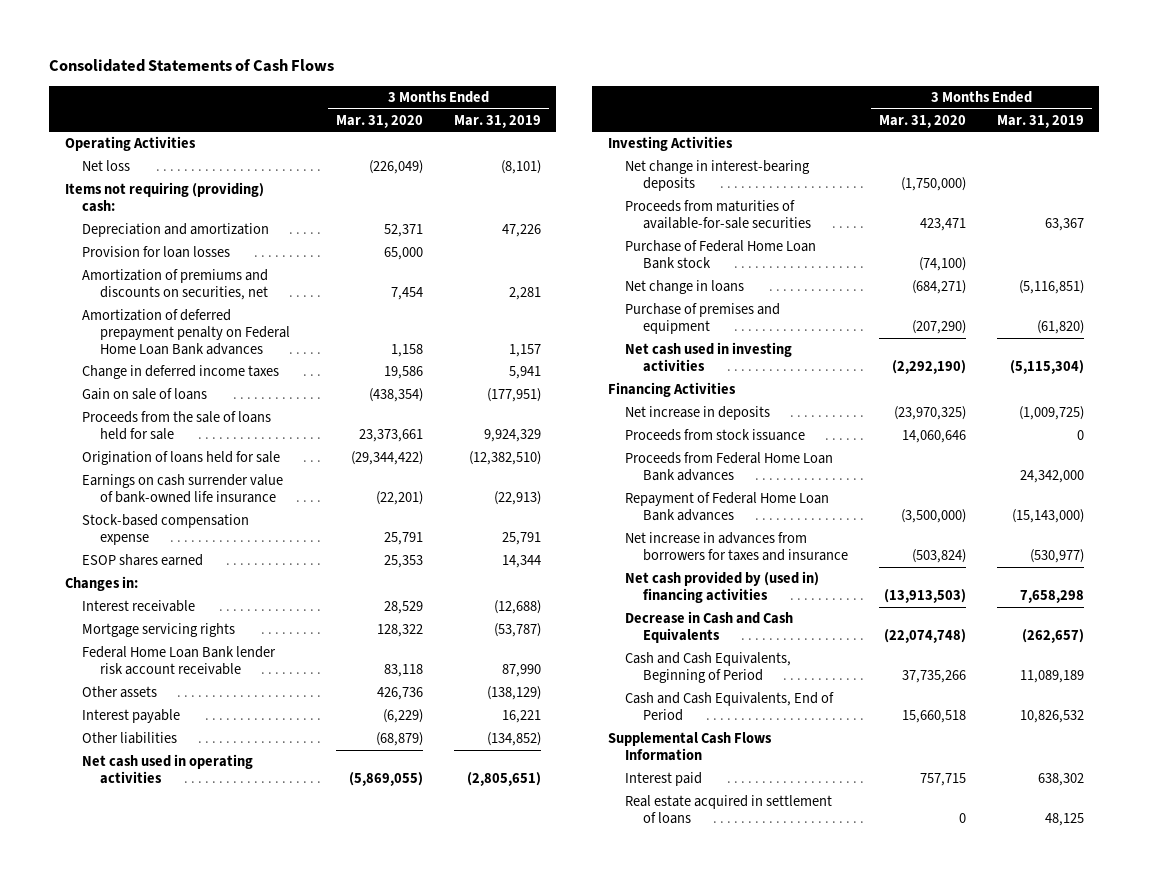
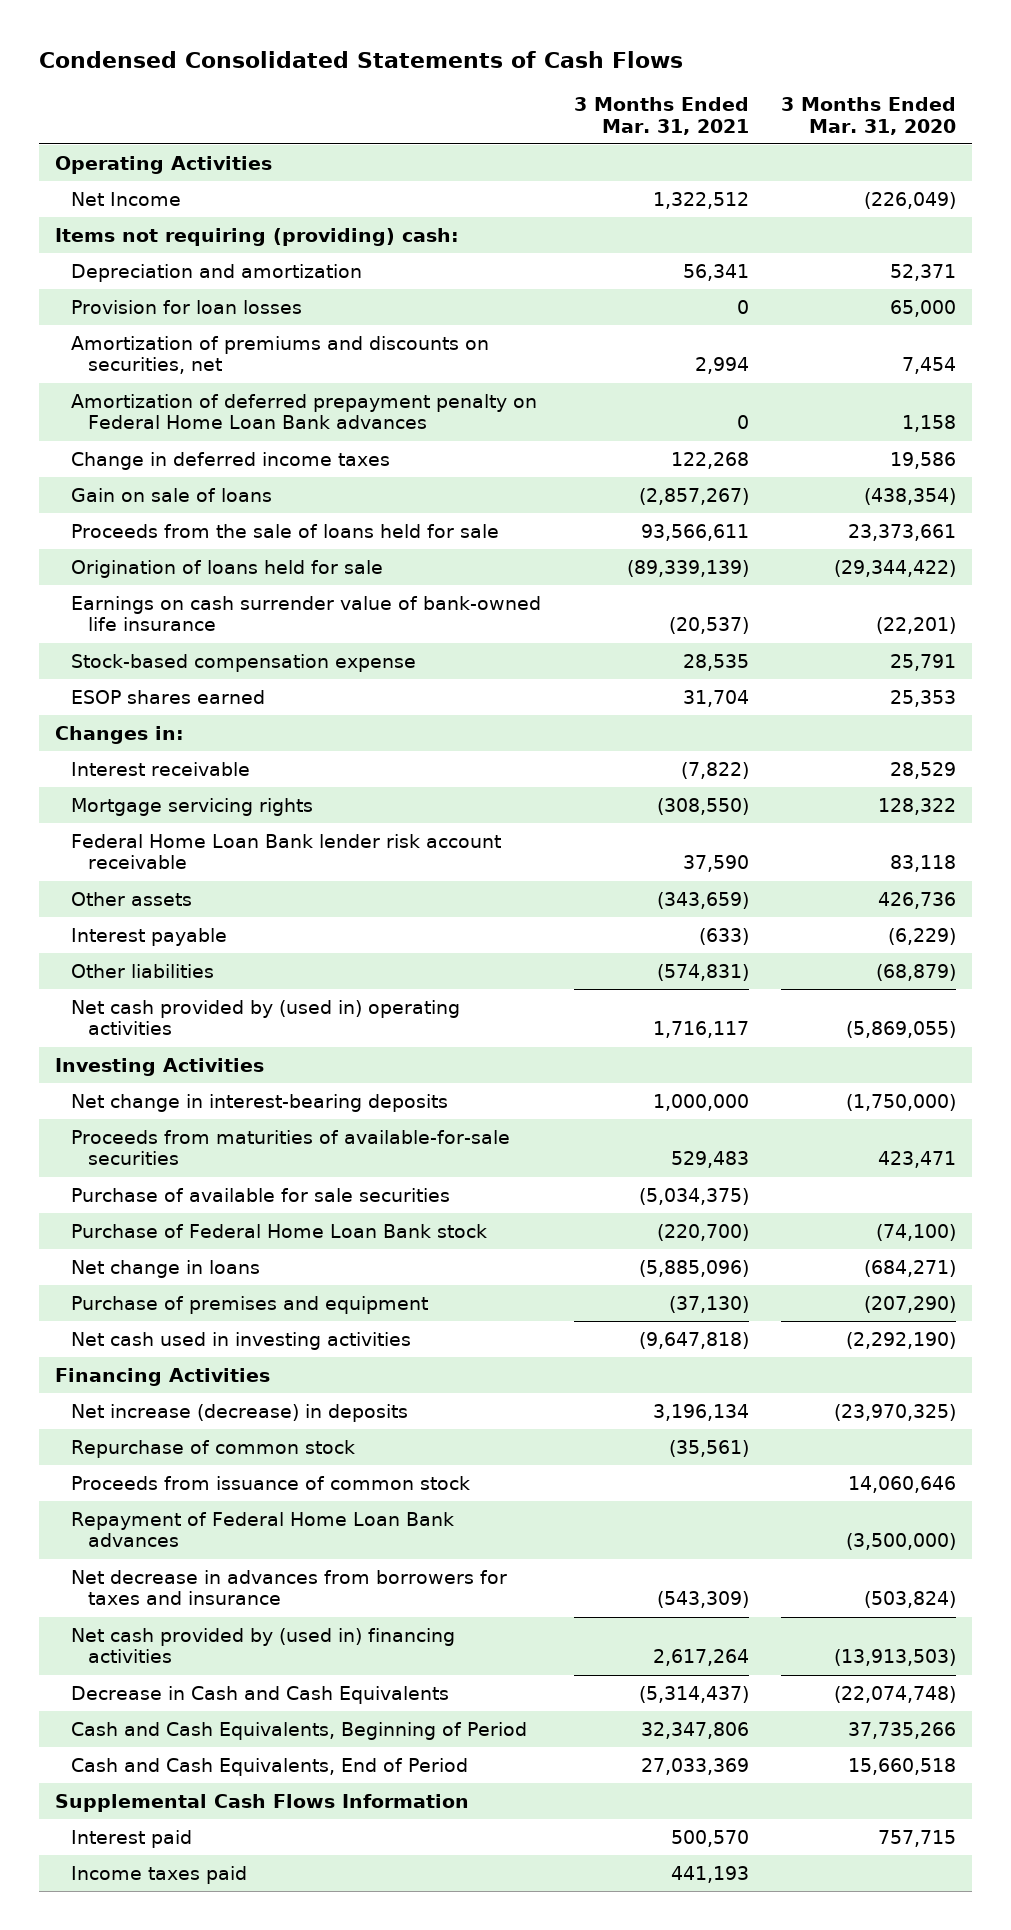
- Consolidated Statements of Cash Flows
+ Condensed Consolidated Statements of Cash Flows
- | 3 Months Ended Mar. 31, 2020 | 3 Months Ended Mar. 31, 2019
+ | 3 Months Ended Mar. 31, 2021 | 3 Months Ended Mar. 31, 2020
- Net loss | (226,049) | (8,101)
+ Net Income | 1,322,512 | (226,049)
- Net cash used in operating activities | (5,869,055) | (2,805,651)
+ Net cash provided by (used in) operating activities | 1,716,117 | (5,869,055)
+ Purchase of available for sale securities | (5,034,375) |
- Net increase in deposits | (23,970,325) | (1,009,725)
- Proceeds from stock issuance | 14,060,646 | 0
- Proceeds from Federal Home Loan Bank advances | | 24,342,000
+ Net increase (decrease) in deposits | 3,196,134 | (23,970,325)
+ Repurchase of common stock | (35,561) |
+ Proceeds from issuance of common stock | | 14,060,646
- Net increase in advances from borrowers for taxes and insurance | (503,824) | (530,977)
+ Net decrease in advances from borrowers for taxes and insurance | (543,309) | (503,824)
- Real estate acquired in settlement of loans | 0 | 48,125
+ Income taxes paid | 441,193 |

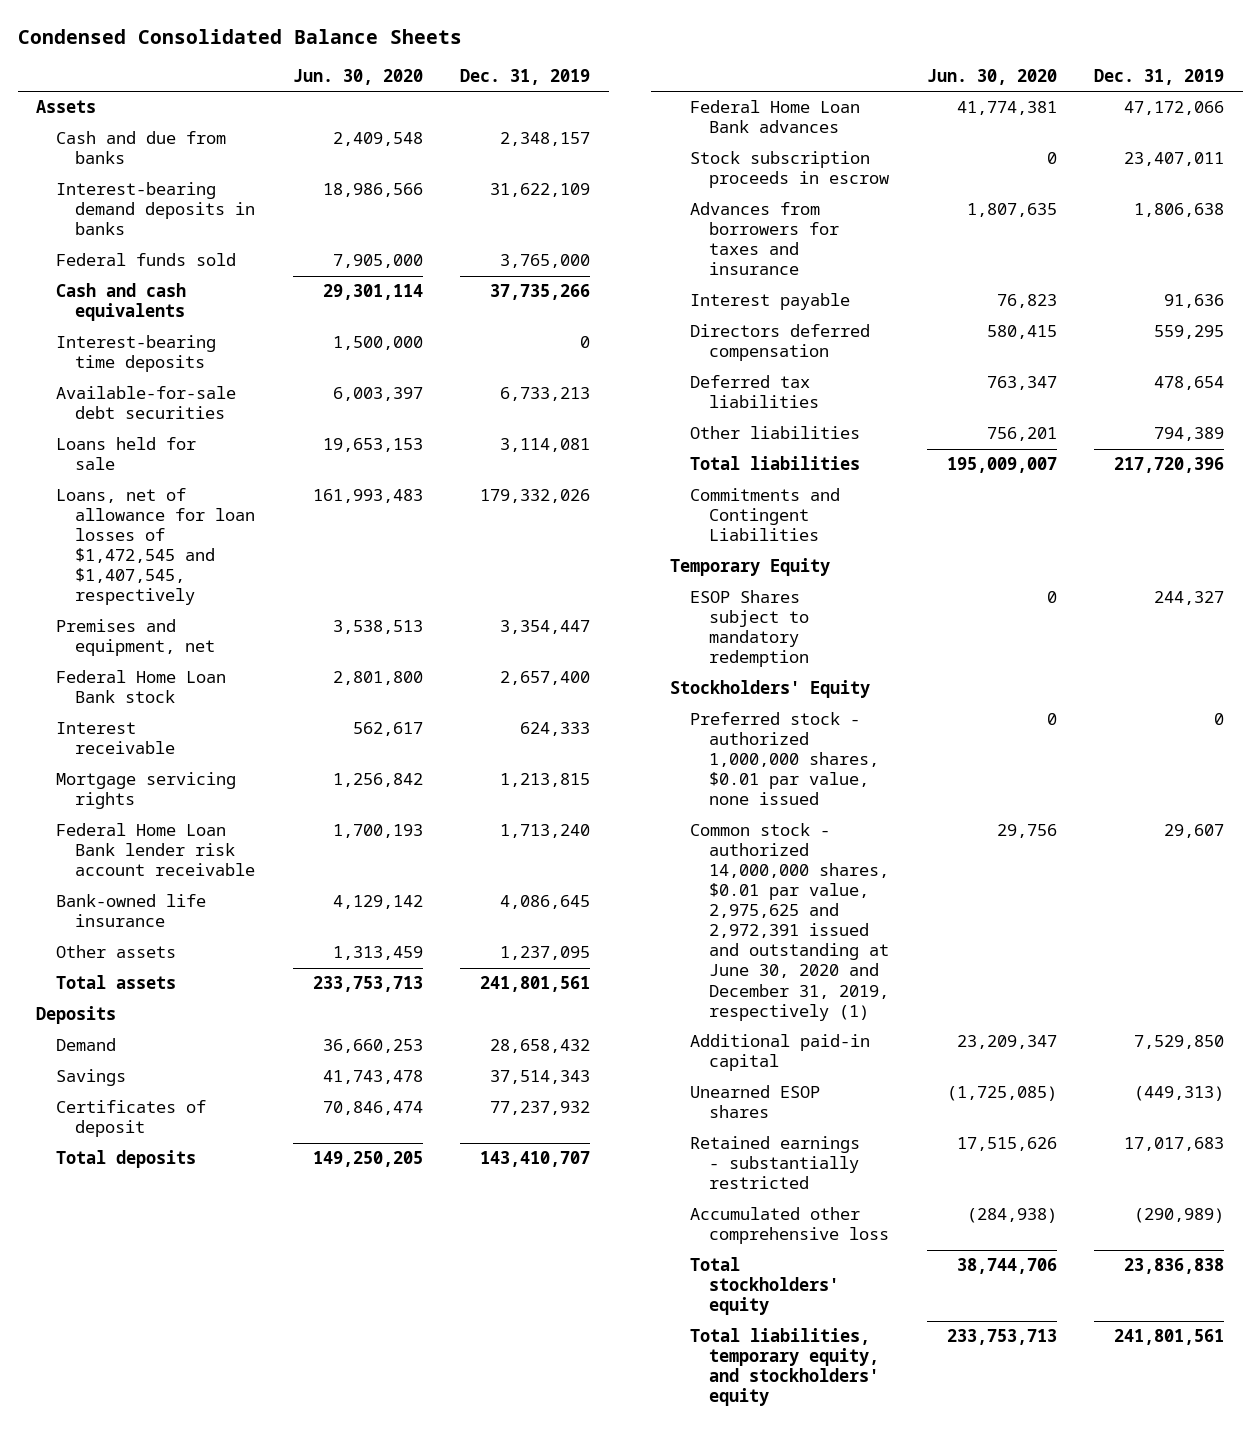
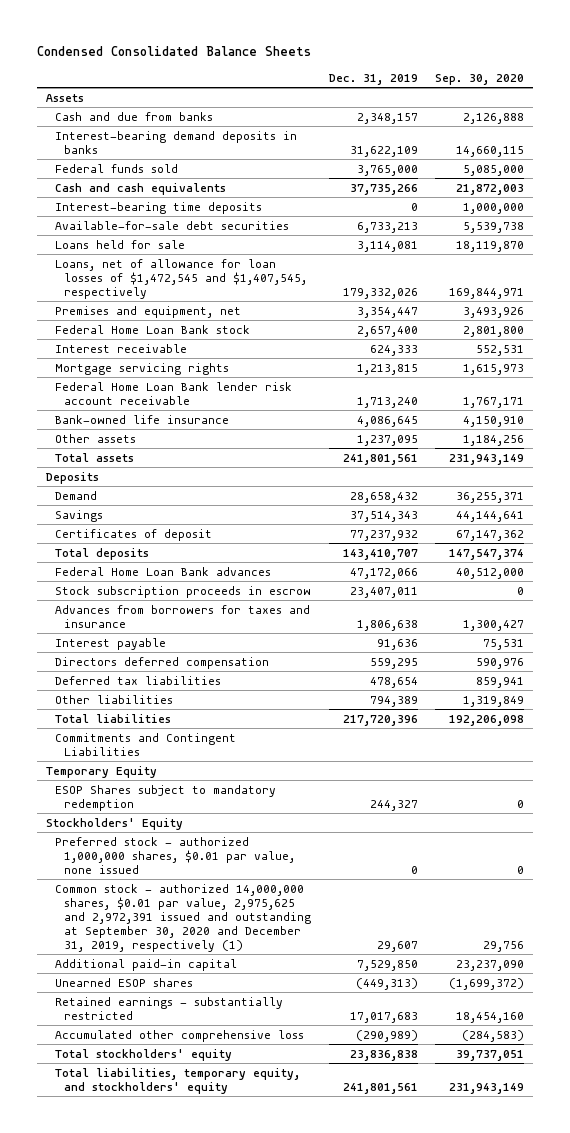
- | Jun. 30, 2020 | Dec. 31, 2019
+ | Dec. 31, 2019 | Sep. 30, 2020
- Common stock - authorized 14,000,000 shares, $0.01 par value, 2,975,625 and 2,972,391 issued and outstanding at June 30, 2020 and December 31, 2019, respectively (1) | 29,756 | 29,607
+ Common stock - authorized 14,000,000 shares, $0.01 par value, 2,975,625 and 2,972,391 issued and outstanding at September 30, 2020 and December 31, 2019, respectively (1) | 29,607 | 29,756

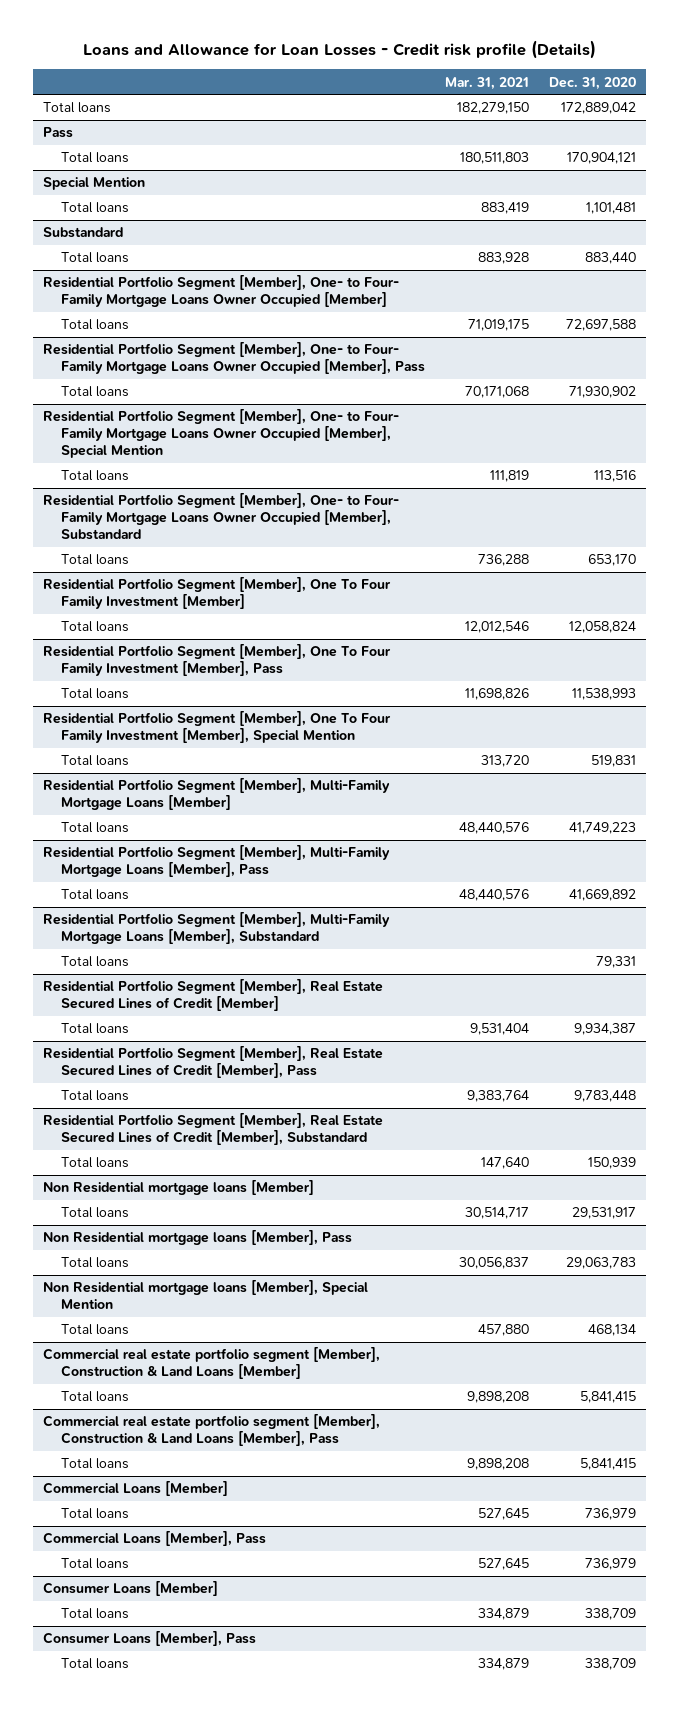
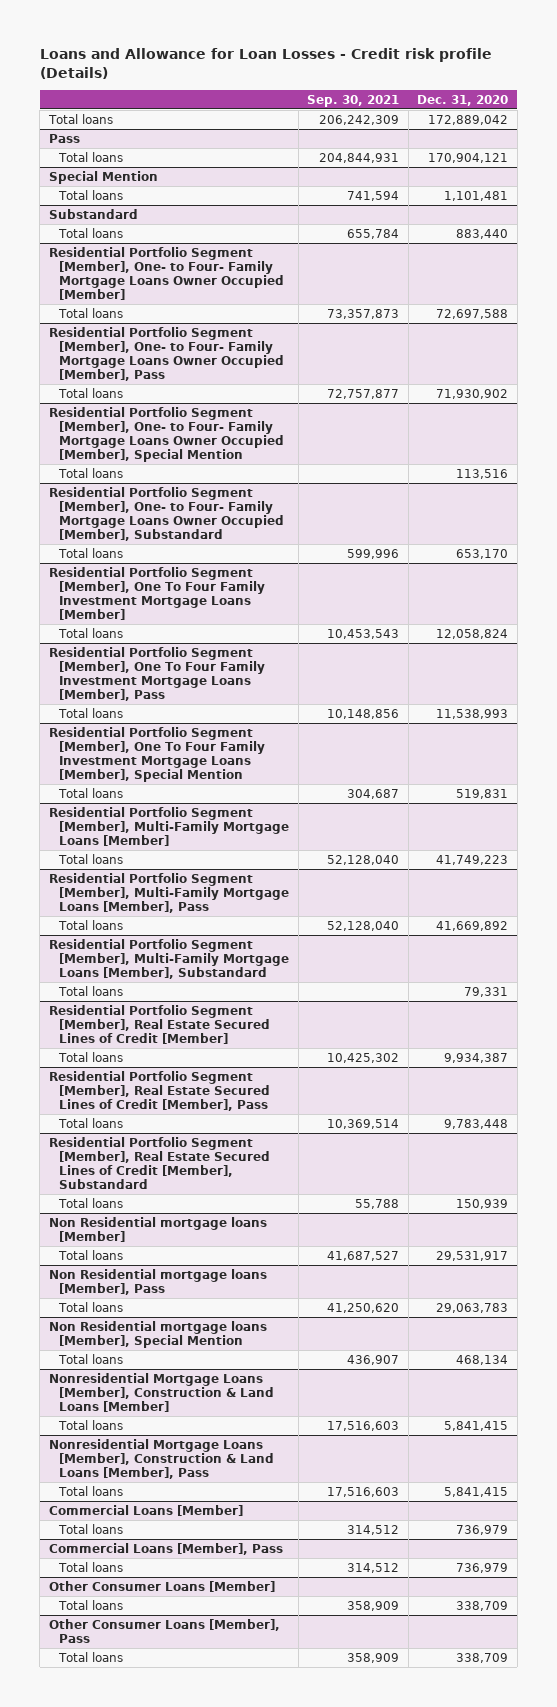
- | Mar. 31, 2021 | Dec. 31, 2020
+ | Sep. 30, 2021 | Dec. 31, 2020
- Residential Portfolio Segment [Member], One To Four Family Investment [Member]
+ Residential Portfolio Segment [Member], One To Four Family Investment Mortgage Loans [Member]
- Residential Portfolio Segment [Member], One To Four Family Investment [Member], Pass
+ Residential Portfolio Segment [Member], One To Four Family Investment Mortgage Loans [Member], Pass
- Residential Portfolio Segment [Member], One To Four Family Investment [Member], Special Mention
+ Residential Portfolio Segment [Member], One To Four Family Investment Mortgage Loans [Member], Special Mention
- Commercial real estate portfolio segment [Member], Construction & Land Loans [Member]
+ Nonresidential Mortgage Loans [Member], Construction & Land Loans [Member]
- Commercial real estate portfolio segment [Member], Construction & Land Loans [Member], Pass
+ Nonresidential Mortgage Loans [Member], Construction & Land Loans [Member], Pass
- Consumer Loans [Member]
+ Other Consumer Loans [Member]
- Consumer Loans [Member], Pass
+ Other Consumer Loans [Member], Pass

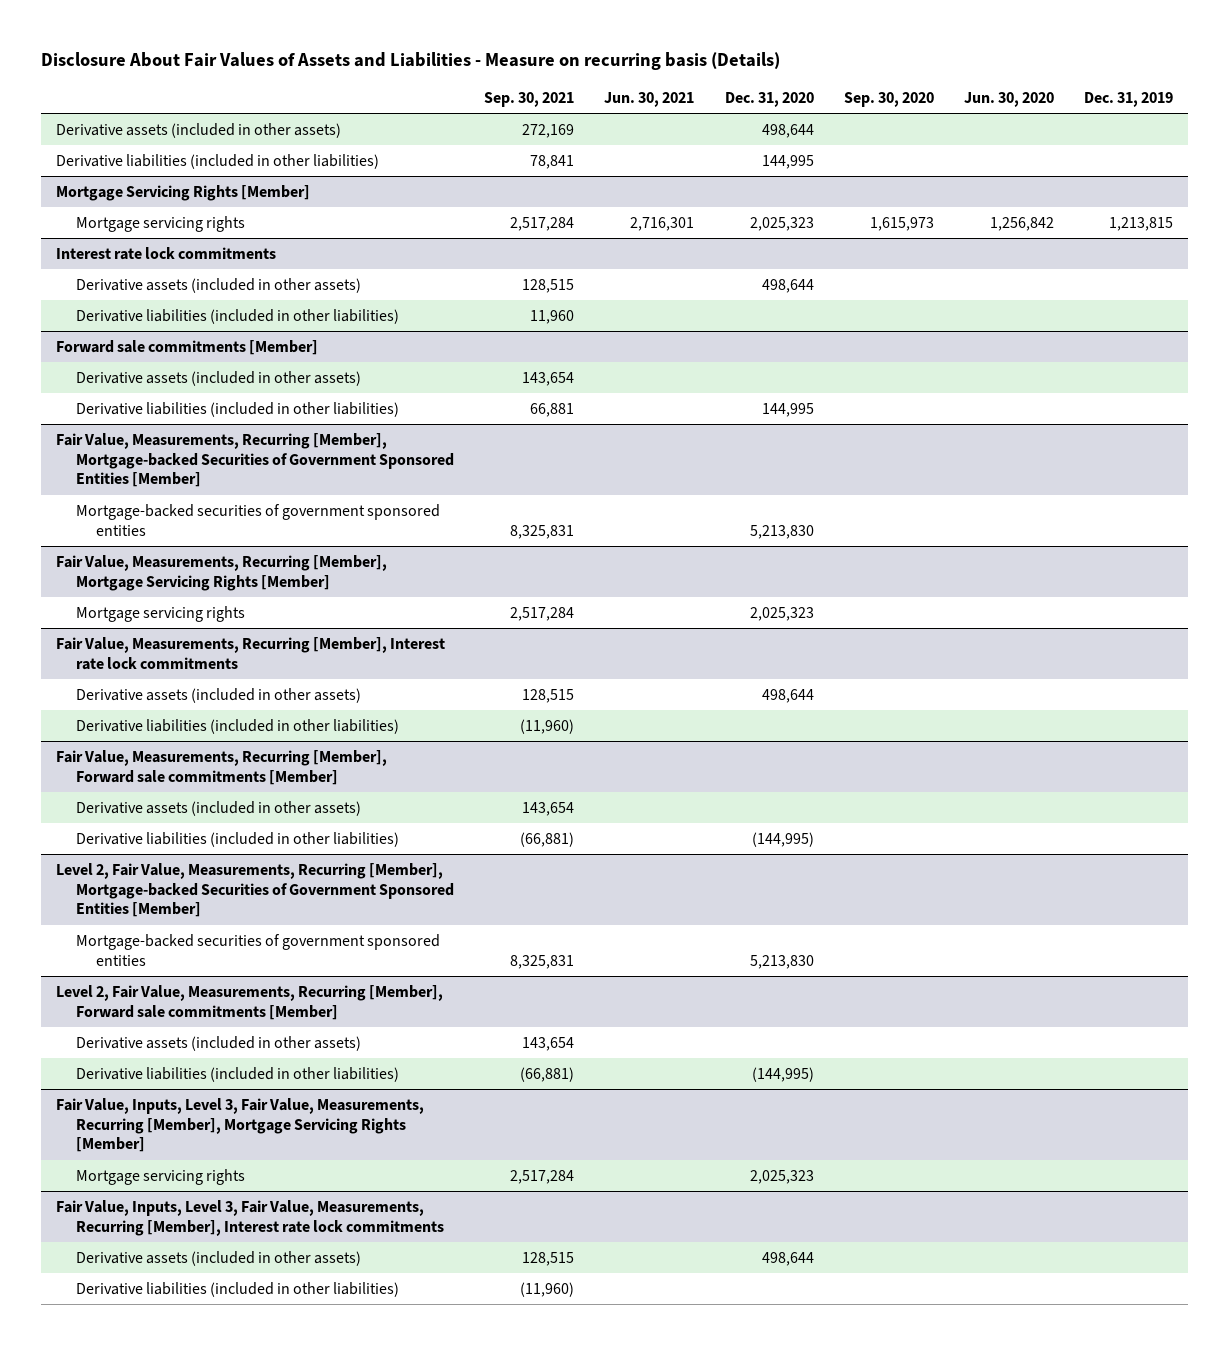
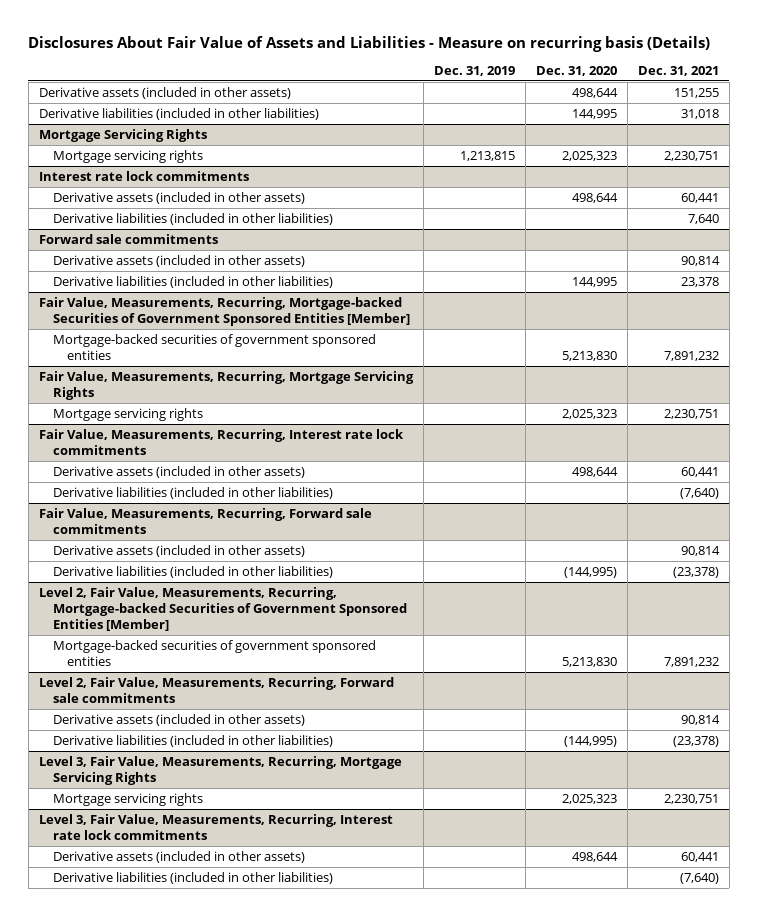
- Disclosure About Fair Values of Assets and Liabilities - Measure on recurring basis (Details)
+ Disclosures About Fair Value of Assets and Liabilities - Measure on recurring basis (Details)
- | Sep. 30, 2021 | Jun. 30, 2021 | Dec. 31, 2020 | Sep. 30, 2020 | Jun. 30, 2020 | Dec. 31, 2019
+ | Dec. 31, 2019 | Dec. 31, 2020 | Dec. 31, 2021
- Mortgage Servicing Rights [Member]
+ Mortgage Servicing Rights
- Forward sale commitments [Member]
+ Forward sale commitments
- Fair Value, Measurements, Recurring [Member], Mortgage-backed Securities of Government Sponsored Entities [Member]
+ Fair Value, Measurements, Recurring, Mortgage-backed Securities of Government Sponsored Entities [Member]
- Fair Value, Measurements, Recurring [Member], Mortgage Servicing Rights [Member]
+ Fair Value, Measurements, Recurring, Mortgage Servicing Rights
- Fair Value, Measurements, Recurring [Member], Interest rate lock commitments
+ Fair Value, Measurements, Recurring, Interest rate lock commitments
- Fair Value, Measurements, Recurring [Member], Forward sale commitments [Member]
+ Fair Value, Measurements, Recurring, Forward sale commitments
- Level 2, Fair Value, Measurements, Recurring [Member], Mortgage-backed Securities of Government Sponsored Entities [Member]
+ Level 2, Fair Value, Measurements, Recurring, Mortgage-backed Securities of Government Sponsored Entities [Member]
- Level 2, Fair Value, Measurements, Recurring [Member], Forward sale commitments [Member]
+ Level 2, Fair Value, Measurements, Recurring, Forward sale commitments
- Fair Value, Inputs, Level 3, Fair Value, Measurements, Recurring [Member], Mortgage Servicing Rights [Member]
+ Level 3, Fair Value, Measurements, Recurring, Mortgage Servicing Rights
- Fair Value, Inputs, Level 3, Fair Value, Measurements, Recurring [Member], Interest rate lock commitments
+ Level 3, Fair Value, Measurements, Recurring, Interest rate lock commitments

